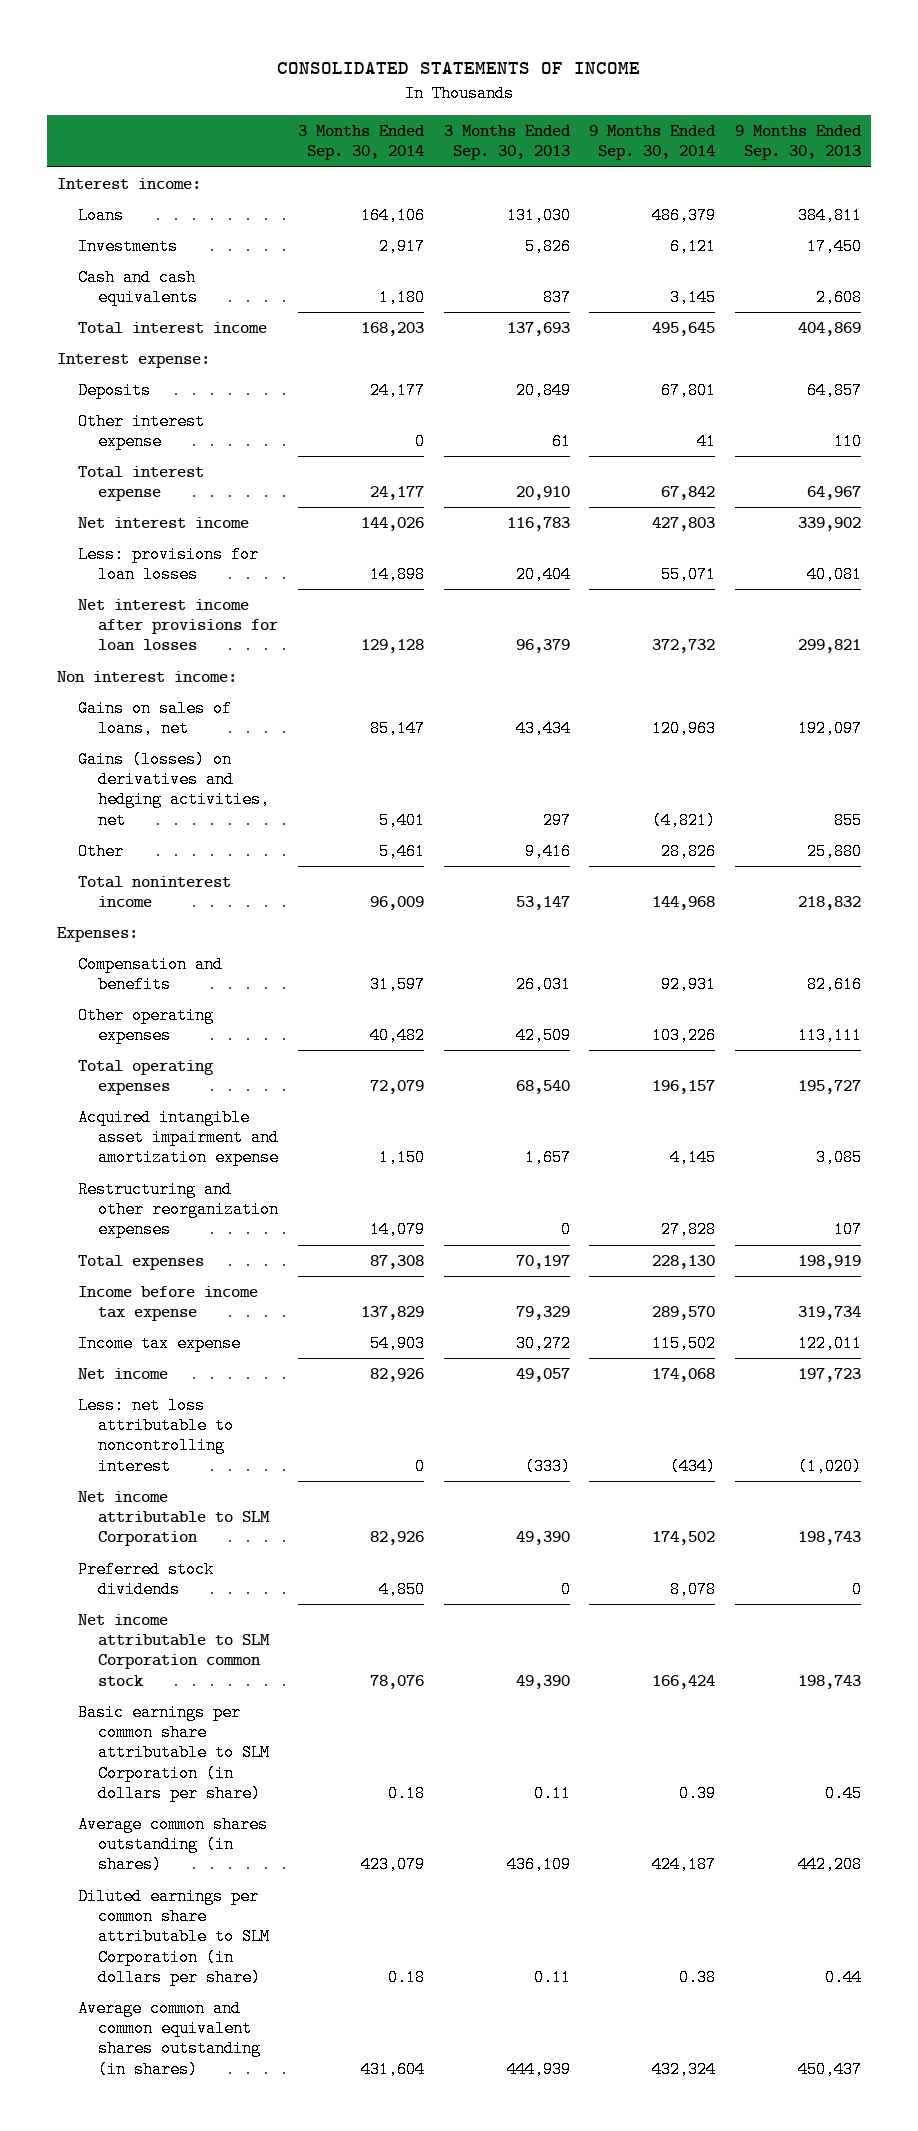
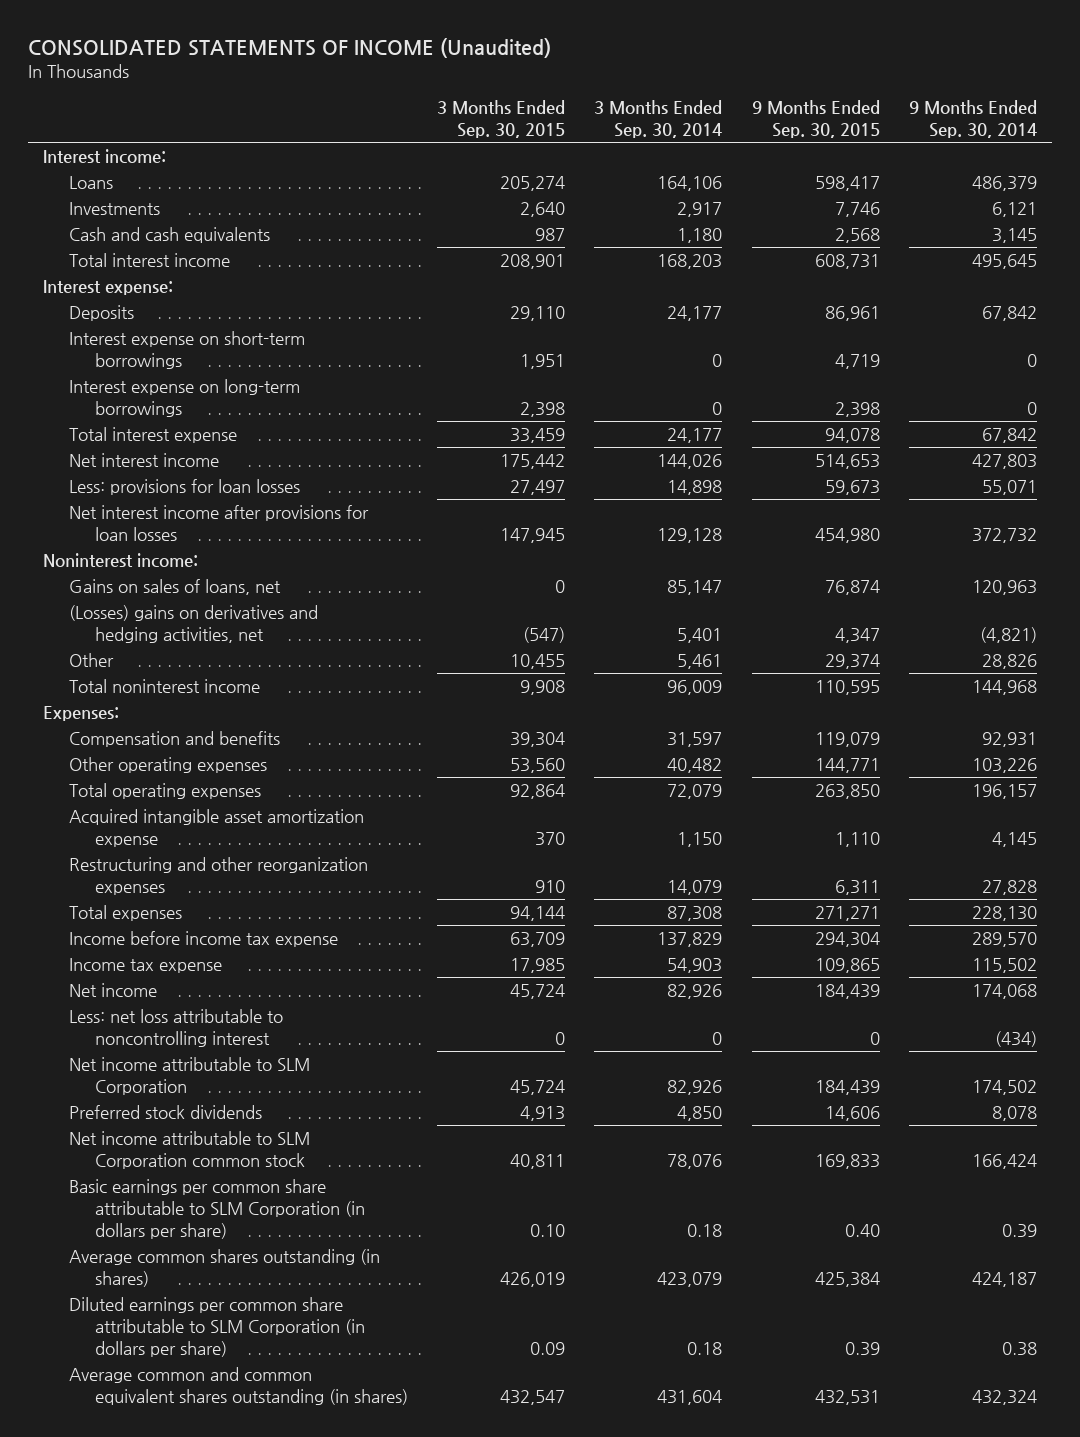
- CONSOLIDATED STATEMENTS OF INCOME
+ CONSOLIDATED STATEMENTS OF INCOME (Unaudited)
- | 3 Months Ended Sep. 30, 2014 | 3 Months Ended Sep. 30, 2013 | 9 Months Ended Sep. 30, 2014 | 9 Months Ended Sep. 30, 2013
+ | 3 Months Ended Sep. 30, 2015 | 3 Months Ended Sep. 30, 2014 | 9 Months Ended Sep. 30, 2015 | 9 Months Ended Sep. 30, 2014
- Deposits | 24,177 | 20,849 | 67,801 | 64,857
- Other interest expense | 0 | 61 | 41 | 110
+ Deposits | 29,110 | 24,177 | 86,961 | 67,842
+ Interest expense on short-term borrowings | 1,951 | 0 | 4,719 | 0
+ Interest expense on long-term borrowings | 2,398 | 0 | 2,398 | 0
- Non interest income:
+ Noninterest income:
- Gains (losses) on derivatives and hedging activities, net | 5,401 | 297 | (4,821) | 855
+ (Losses) gains on derivatives and hedging activities, net | (547) | 5,401 | 4,347 | (4,821)
- Acquired intangible asset impairment and amortization expense | 1,150 | 1,657 | 4,145 | 3,085
+ Acquired intangible asset amortization expense | 370 | 1,150 | 1,110 | 4,145

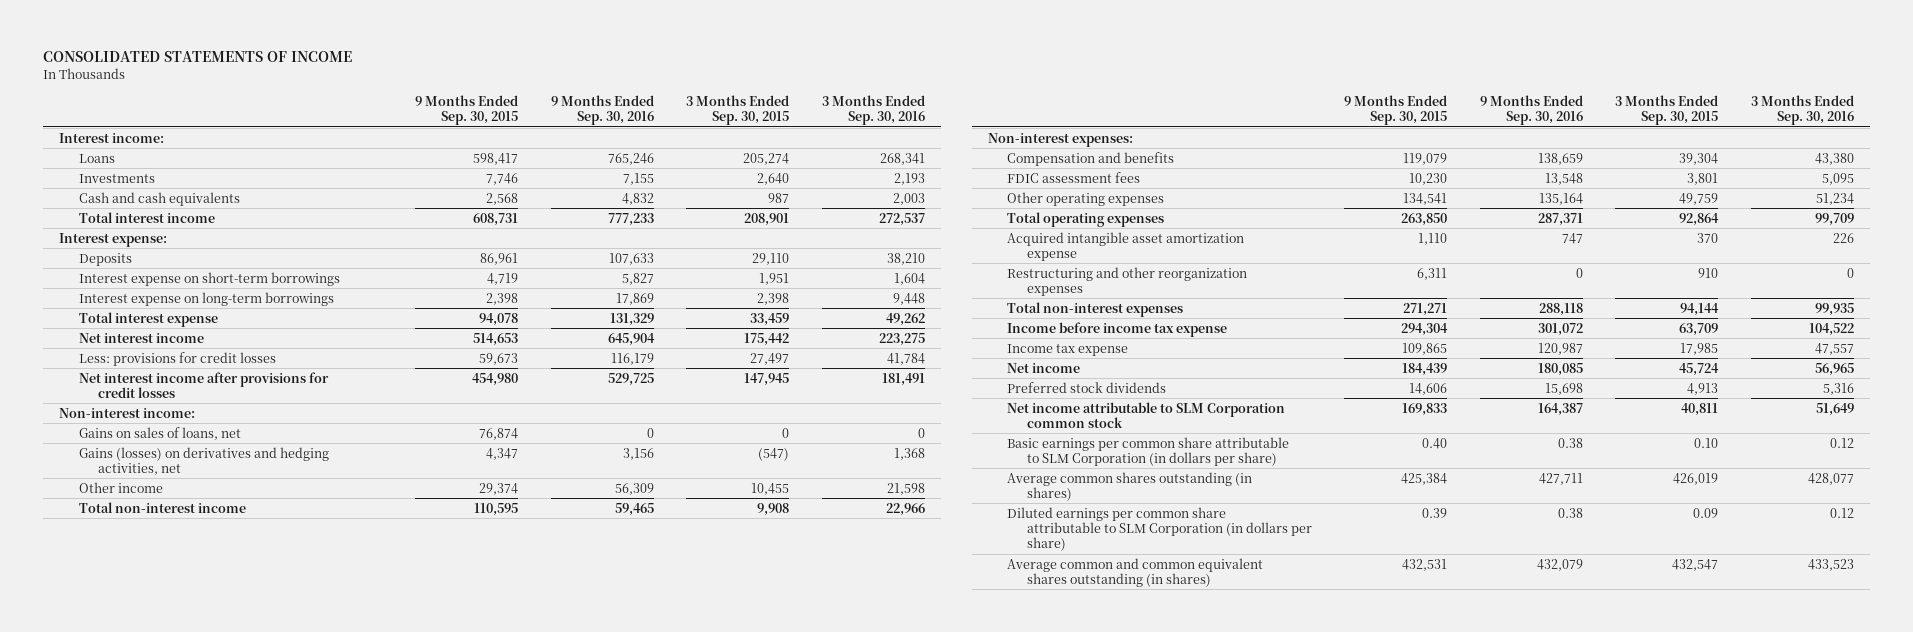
- CONSOLIDATED STATEMENTS OF INCOME (Unaudited)
+ CONSOLIDATED STATEMENTS OF INCOME
- | 3 Months Ended Sep. 30, 2015 | 3 Months Ended Sep. 30, 2014 | 9 Months Ended Sep. 30, 2015 | 9 Months Ended Sep. 30, 2014
+ | 9 Months Ended Sep. 30, 2015 | 9 Months Ended Sep. 30, 2016 | 3 Months Ended Sep. 30, 2015 | 3 Months Ended Sep. 30, 2016
- Less: provisions for loan losses | 27,497 | 14,898 | 59,673 | 55,071
- Net interest income after provisions for loan losses | 147,945 | 129,128 | 454,980 | 372,732
- Noninterest income:
+ Less: provisions for credit losses | 59,673 | 116,179 | 27,497 | 41,784
+ Net interest income after provisions for credit losses | 454,980 | 529,725 | 147,945 | 181,491
+ Non-interest income:
- (Losses) gains on derivatives and hedging activities, net | (547) | 5,401 | 4,347 | (4,821)
- Other | 10,455 | 5,461 | 29,374 | 28,826
- Total noninterest income | 9,908 | 96,009 | 110,595 | 144,968
- Expenses:
+ Gains (losses) on derivatives and hedging activities, net | 4,347 | 3,156 | (547) | 1,368
+ Other income | 29,374 | 56,309 | 10,455 | 21,598
+ Total non-interest income | 110,595 | 59,465 | 9,908 | 22,966
+ Non-interest expenses:
- Other operating expenses | 53,560 | 40,482 | 144,771 | 103,226
+ FDIC assessment fees | 10,230 | 13,548 | 3,801 | 5,095
+ Other operating expenses | 134,541 | 135,164 | 49,759 | 51,234
- Total expenses | 94,144 | 87,308 | 271,271 | 228,130
+ Total non-interest expenses | 271,271 | 288,118 | 94,144 | 99,935
- Less: net loss attributable to noncontrolling interest | 0 | 0 | 0 | (434)
- Net income attributable to SLM Corporation | 45,724 | 82,926 | 184,439 | 174,502

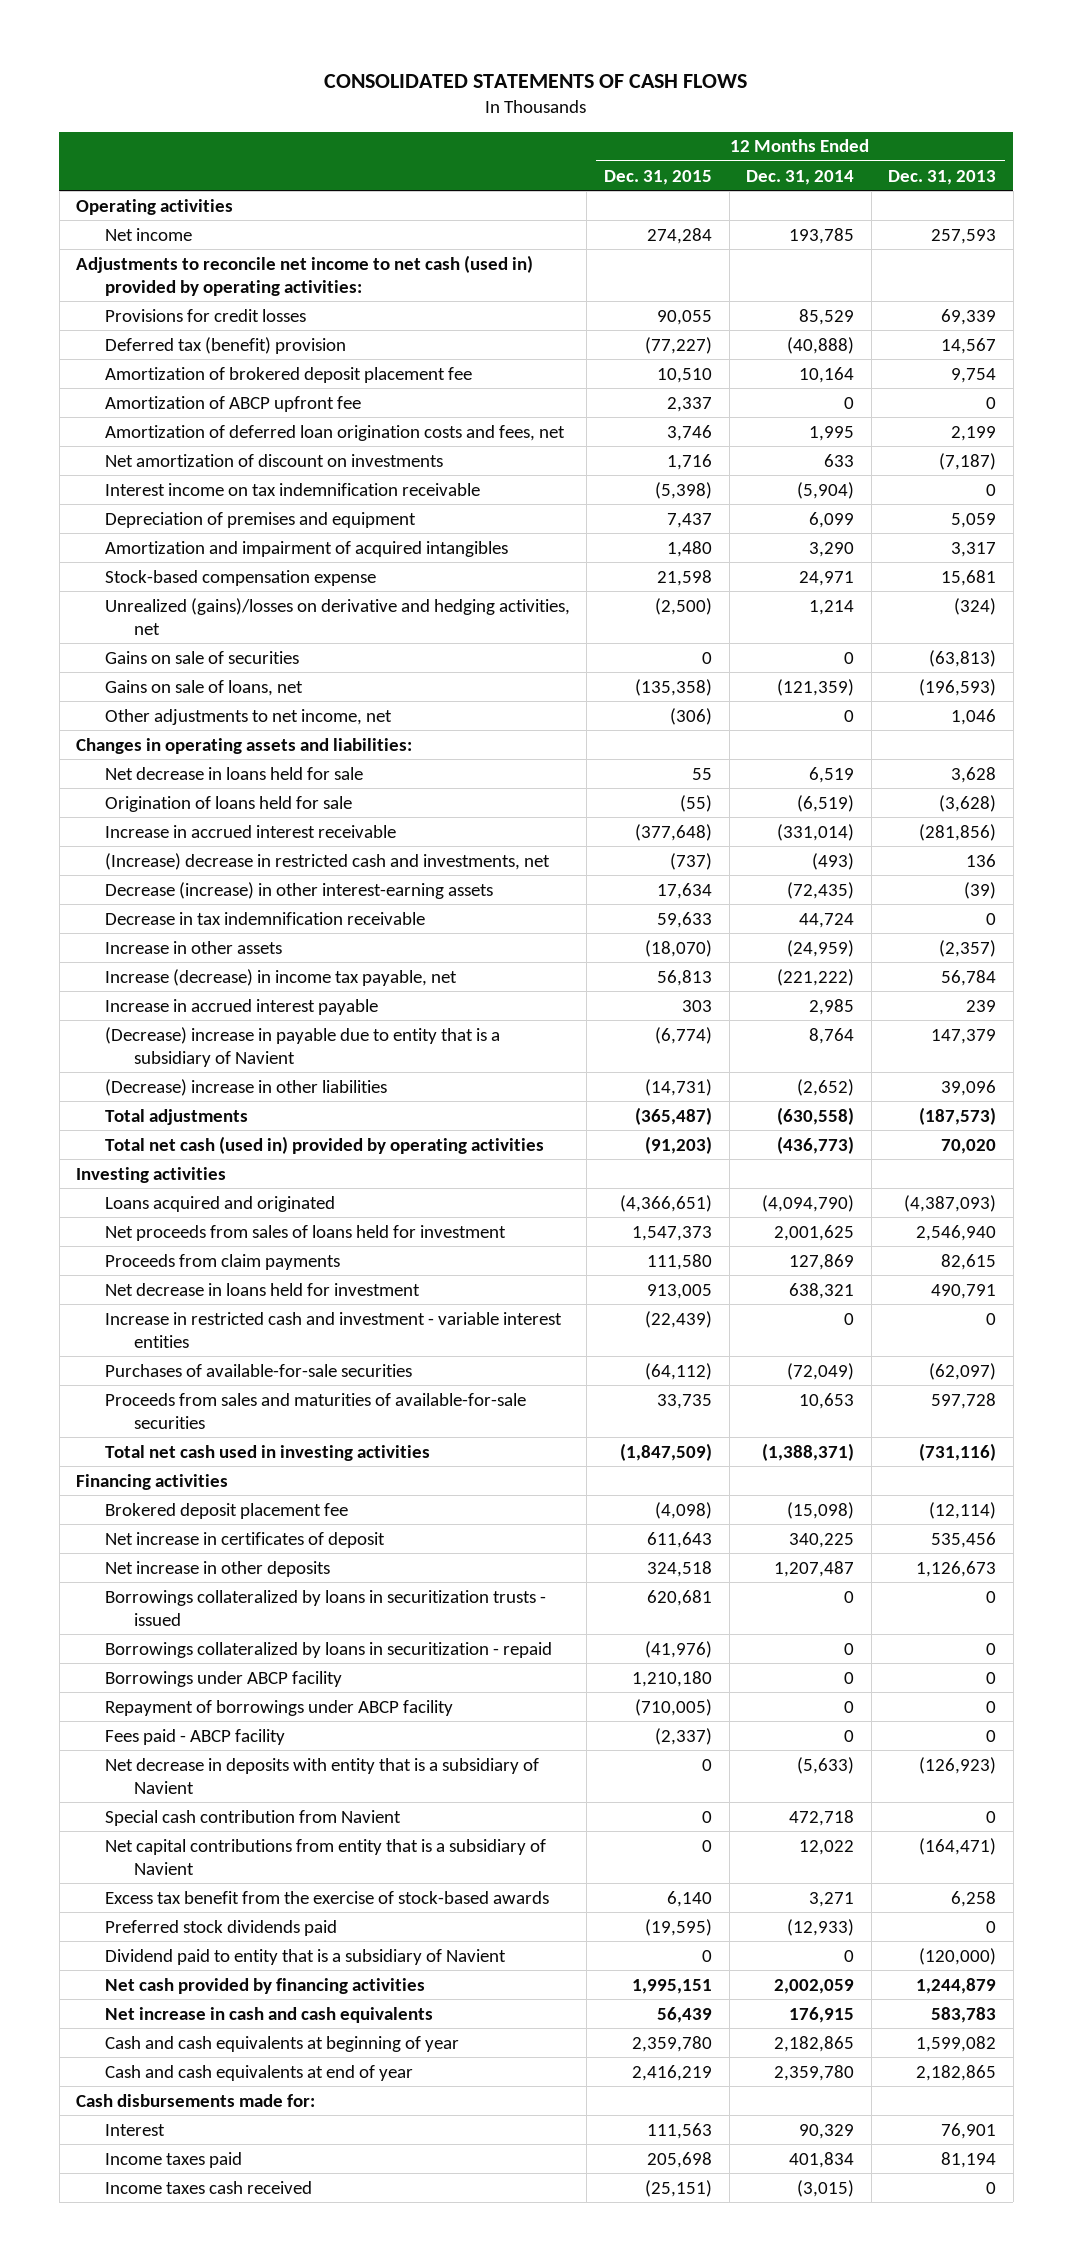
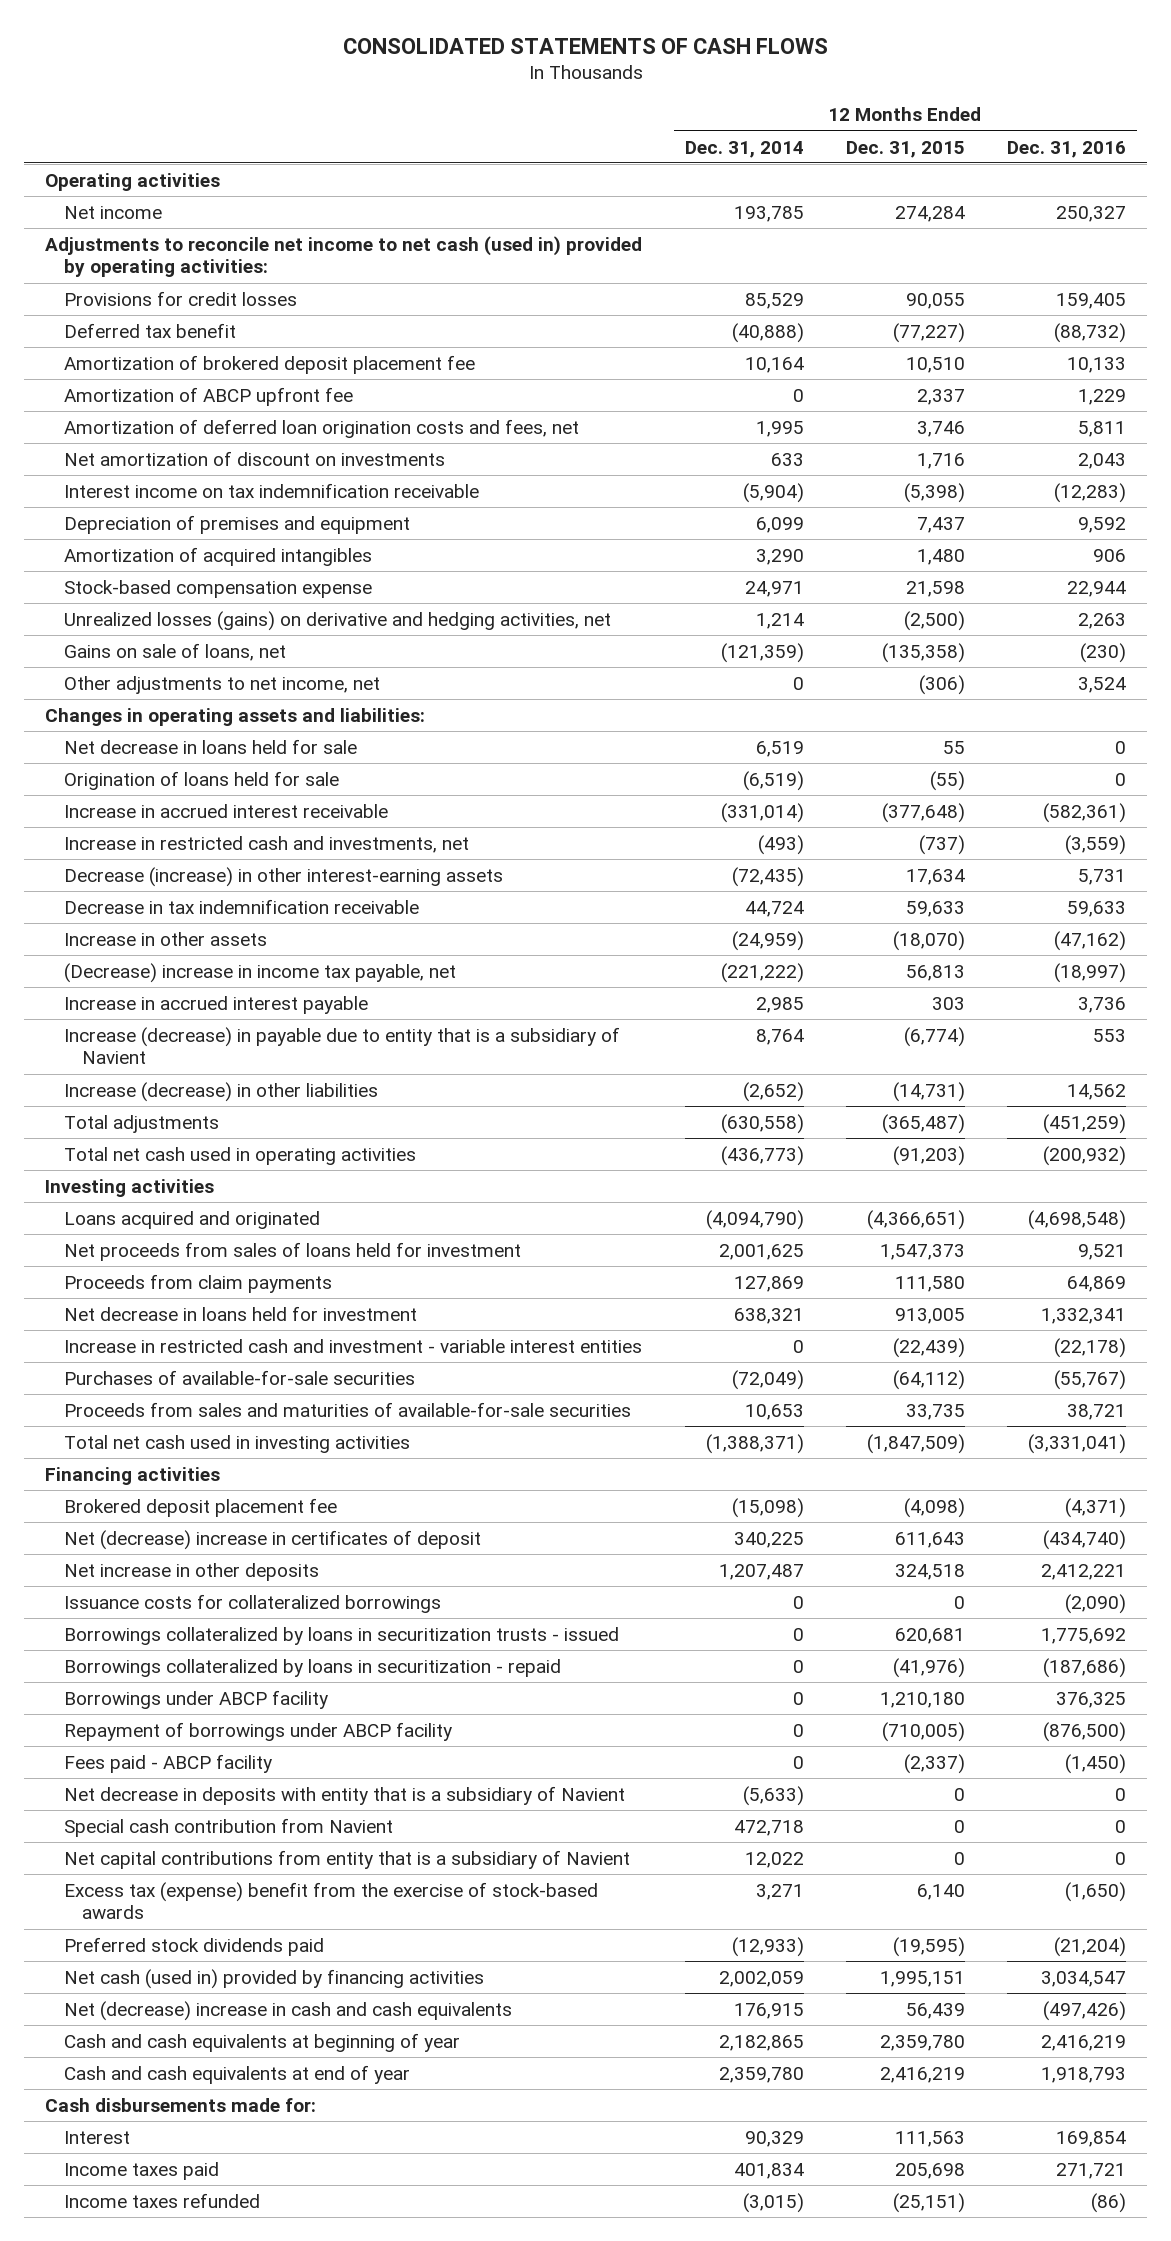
- | 12 Months Ended Dec. 31, 2015 | 12 Months Ended Dec. 31, 2014 | 12 Months Ended Dec. 31, 2013
+ | 12 Months Ended Dec. 31, 2014 | 12 Months Ended Dec. 31, 2015 | 12 Months Ended Dec. 31, 2016
- Deferred tax (benefit) provision | (77,227) | (40,888) | 14,567
+ Deferred tax benefit | (40,888) | (77,227) | (88,732)
- Amortization and impairment of acquired intangibles | 1,480 | 3,290 | 3,317
+ Amortization of acquired intangibles | 3,290 | 1,480 | 906
- Unrealized (gains)/losses on derivative and hedging activities, net | (2,500) | 1,214 | (324)
- Gains on sale of securities | 0 | 0 | (63,813)
+ Unrealized losses (gains) on derivative and hedging activities, net | 1,214 | (2,500) | 2,263
- (Increase) decrease in restricted cash and investments, net | (737) | (493) | 136
+ Increase in restricted cash and investments, net | (493) | (737) | (3,559)
- Increase (decrease) in income tax payable, net | 56,813 | (221,222) | 56,784
+ (Decrease) increase in income tax payable, net | (221,222) | 56,813 | (18,997)
- (Decrease) increase in payable due to entity that is a subsidiary of Navient | (6,774) | 8,764 | 147,379
- (Decrease) increase in other liabilities | (14,731) | (2,652) | 39,096
+ Increase (decrease) in payable due to entity that is a subsidiary of Navient | 8,764 | (6,774) | 553
+ Increase (decrease) in other liabilities | (2,652) | (14,731) | 14,562
- Total net cash (used in) provided by operating activities | (91,203) | (436,773) | 70,020
+ Total net cash used in operating activities | (436,773) | (91,203) | (200,932)
- Net increase in certificates of deposit | 611,643 | 340,225 | 535,456
+ Net (decrease) increase in certificates of deposit | 340,225 | 611,643 | (434,740)
+ Issuance costs for collateralized borrowings | 0 | 0 | (2,090)
- Excess tax benefit from the exercise of stock-based awards | 6,140 | 3,271 | 6,258
+ Excess tax (expense) benefit from the exercise of stock-based awards | 3,271 | 6,140 | (1,650)
- Dividend paid to entity that is a subsidiary of Navient | 0 | 0 | (120,000)
- Net cash provided by financing activities | 1,995,151 | 2,002,059 | 1,244,879
- Net increase in cash and cash equivalents | 56,439 | 176,915 | 583,783
+ Net cash (used in) provided by financing activities | 2,002,059 | 1,995,151 | 3,034,547
+ Net (decrease) increase in cash and cash equivalents | 176,915 | 56,439 | (497,426)
- Income taxes cash received | (25,151) | (3,015) | 0
+ Income taxes refunded | (3,015) | (25,151) | (86)

